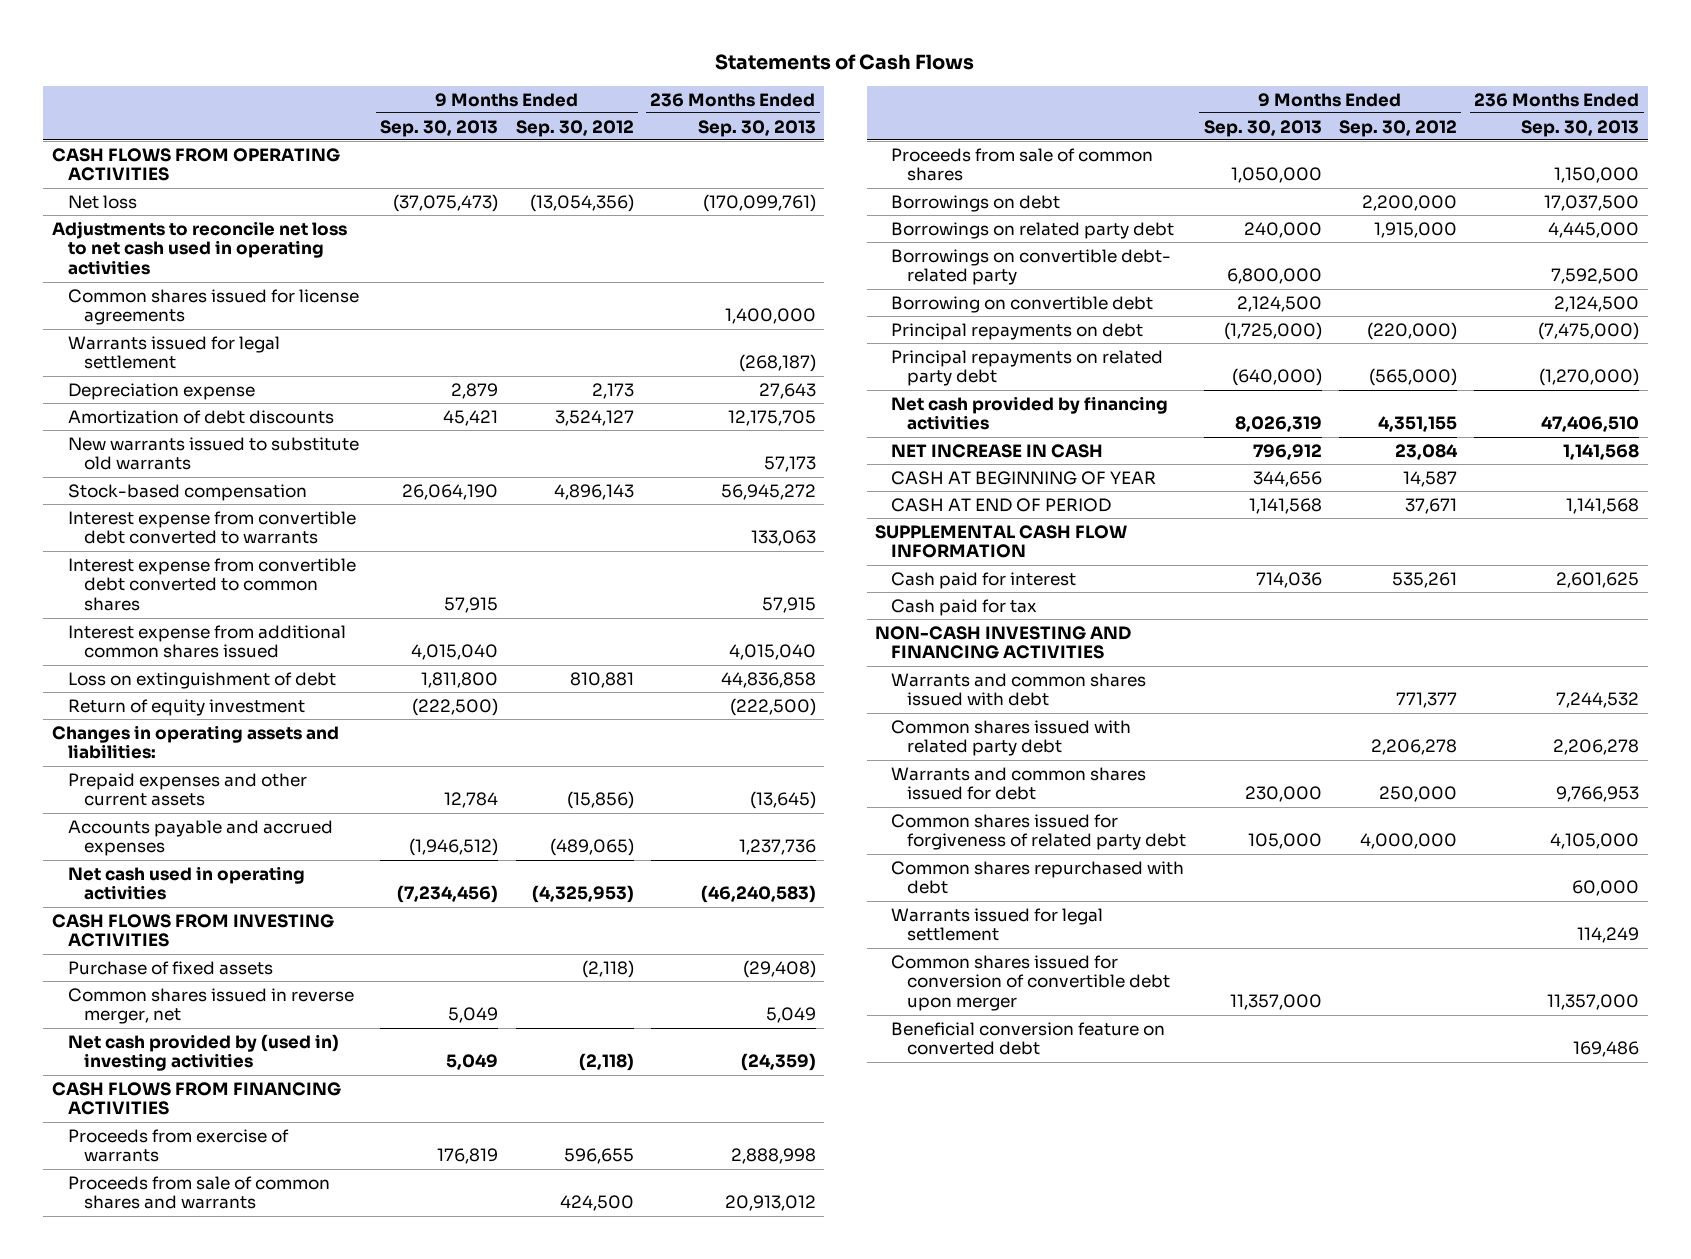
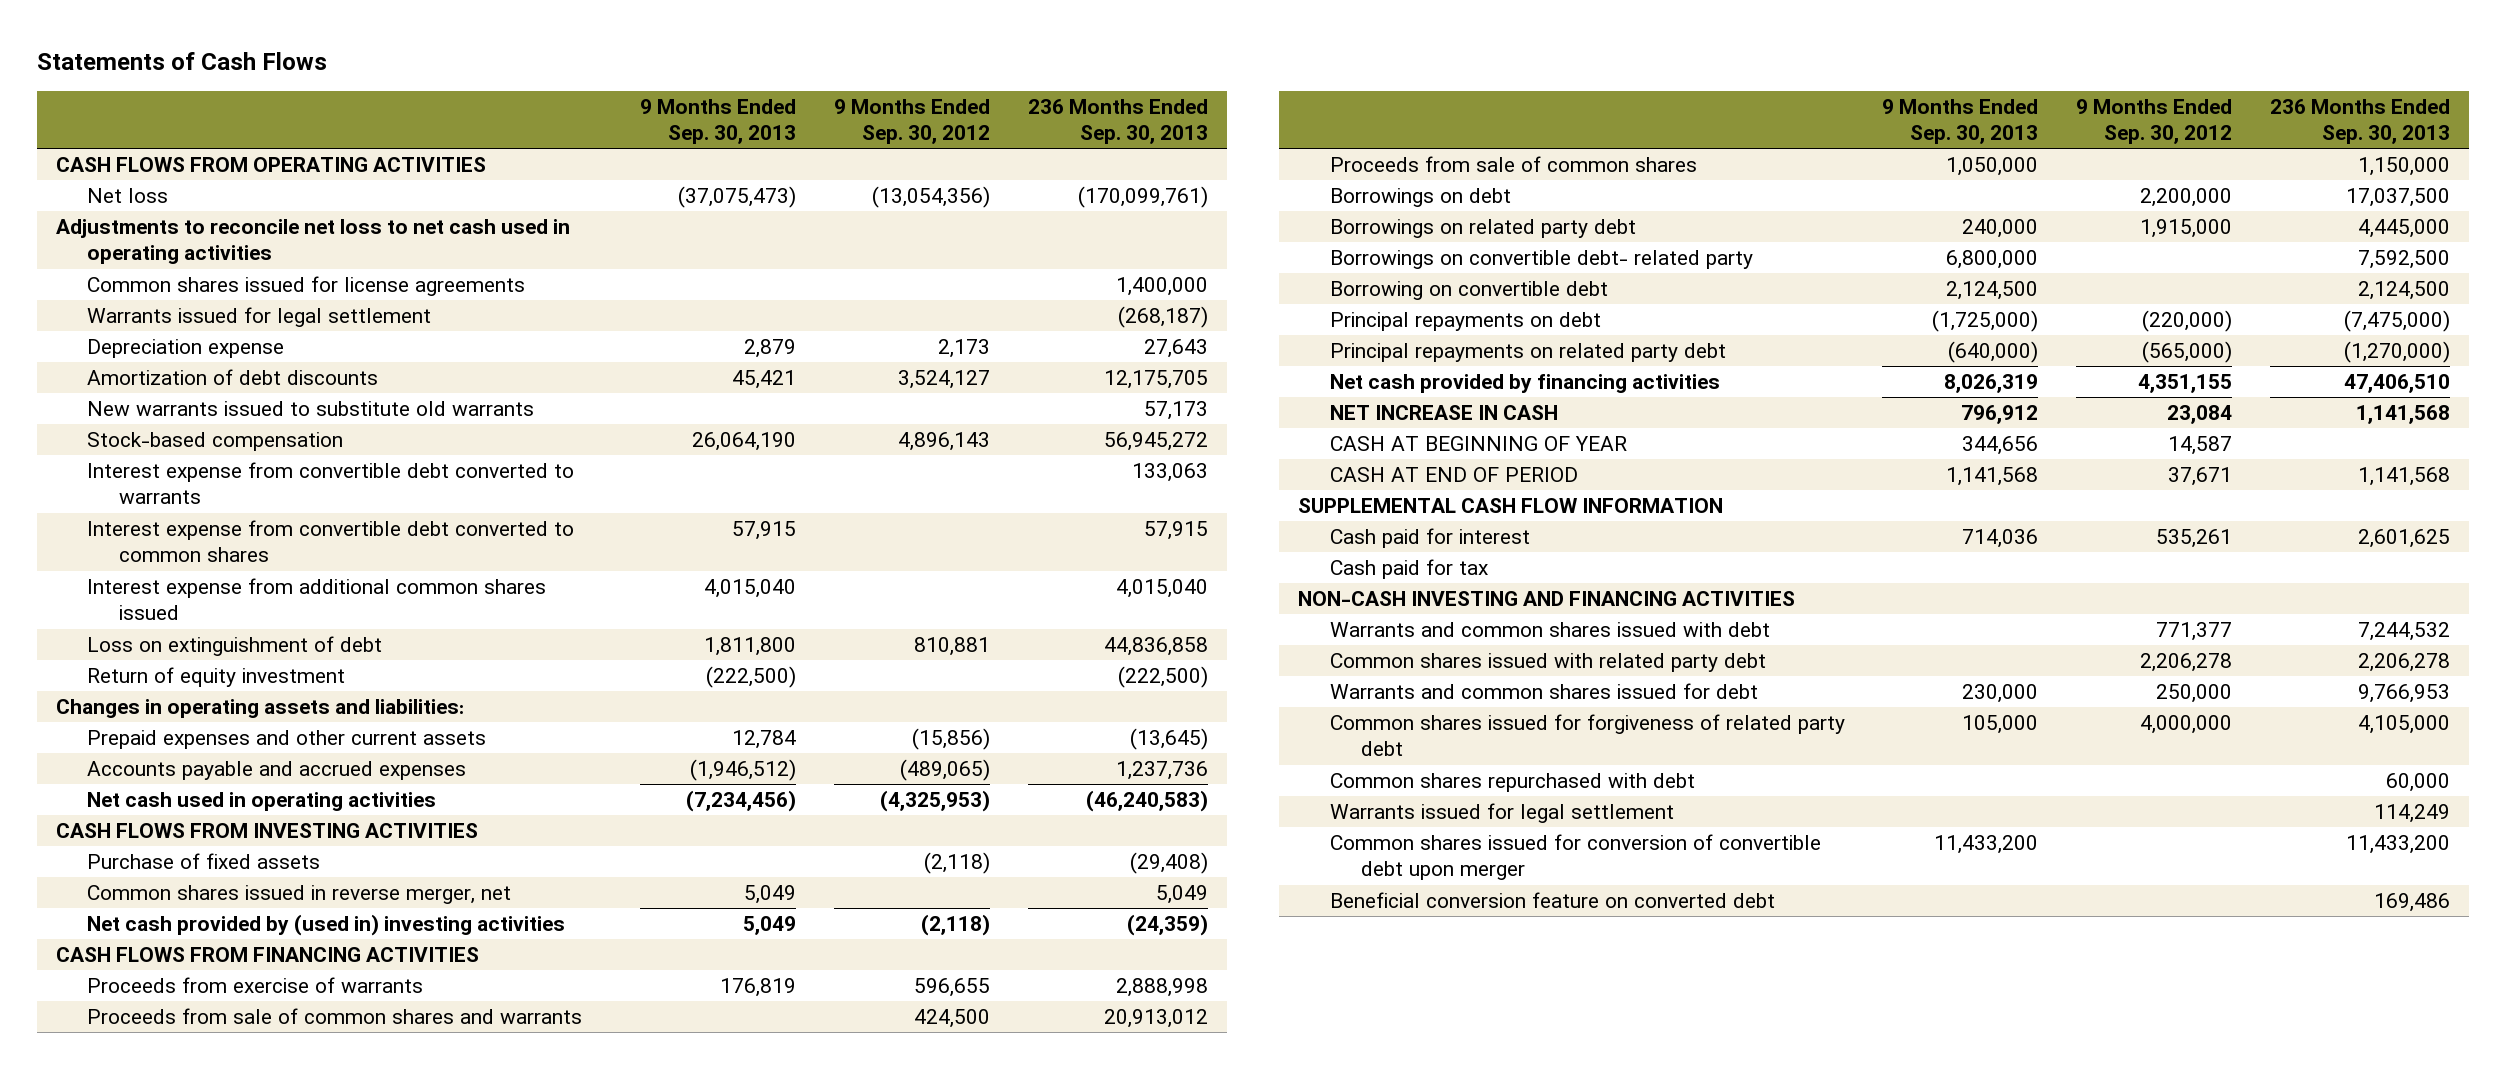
- Common shares issued for conversion of convertible debt upon merger | 11,357,000 | | 11,357,000
+ Common shares issued for conversion of convertible debt upon merger | 11,433,200 | | 11,433,200

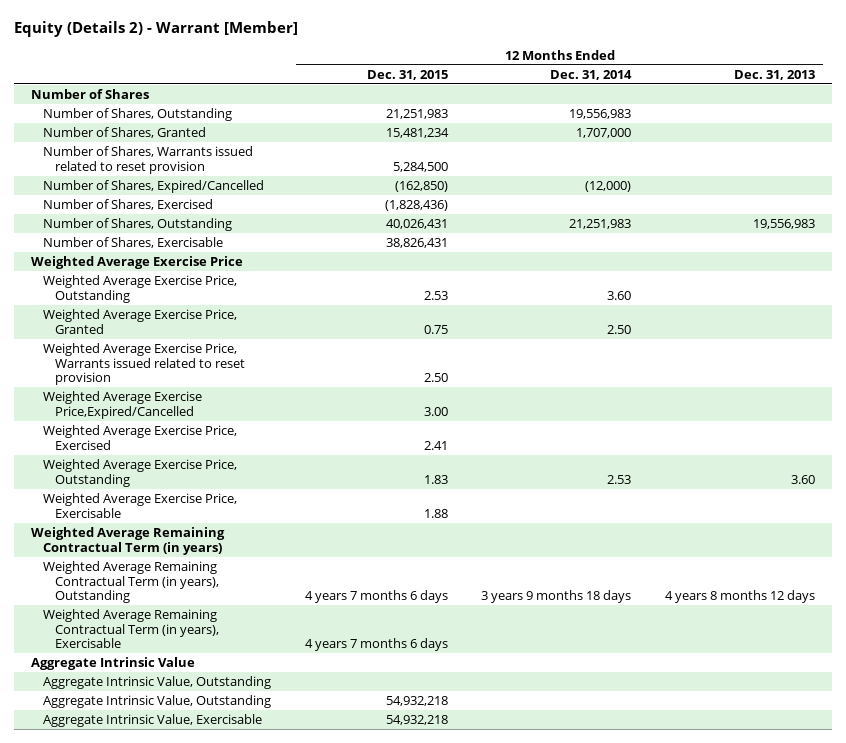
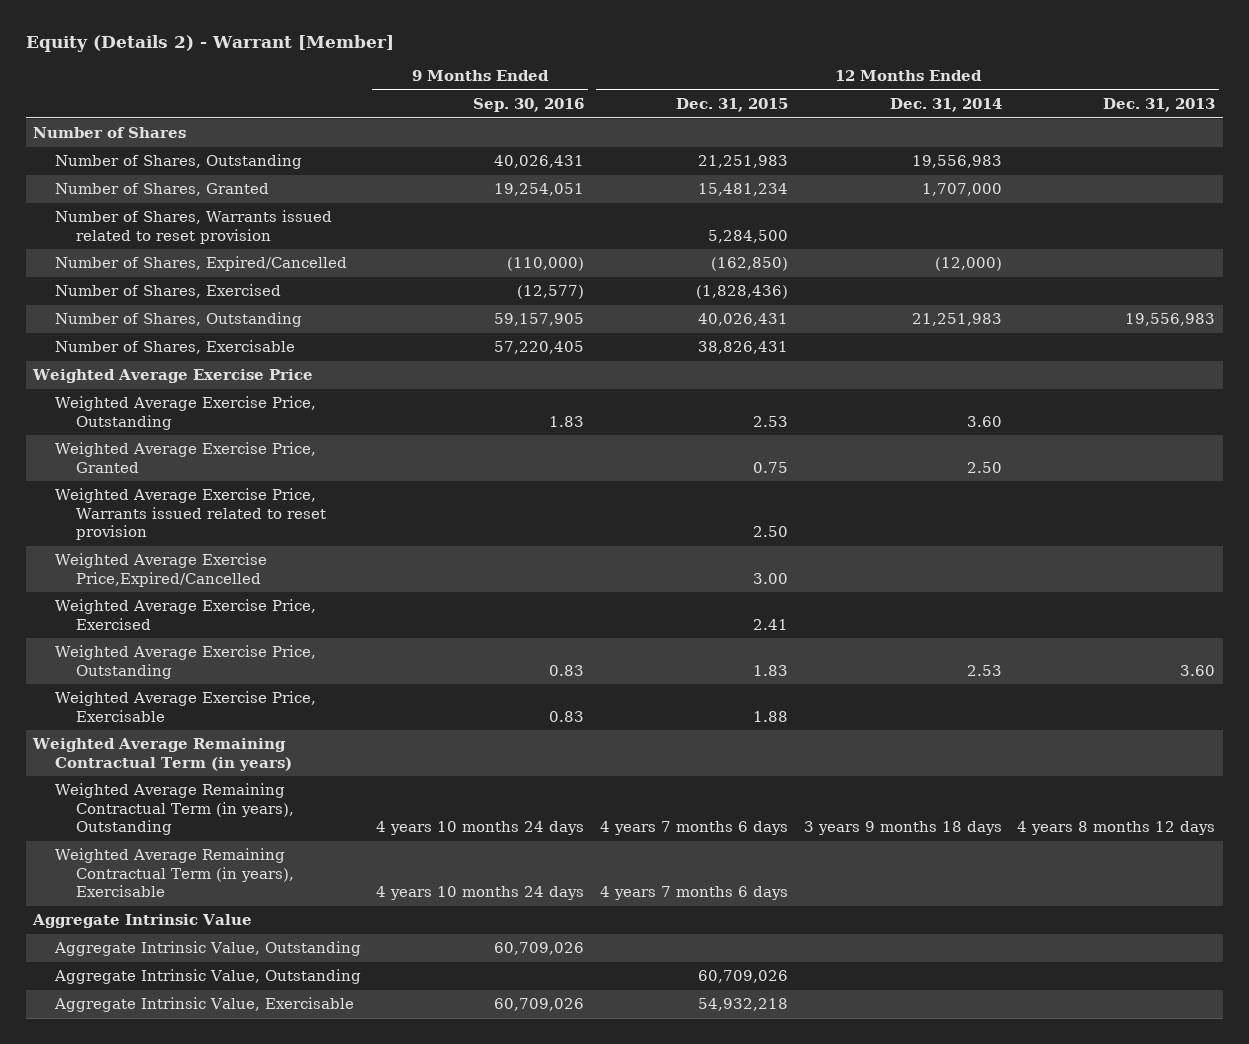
- | 12 Months Ended Dec. 31, 2015 | 12 Months Ended Dec. 31, 2014 | 12 Months Ended Dec. 31, 2013
+ | 9 Months Ended Sep. 30, 2016 | 12 Months Ended Dec. 31, 2015 | 12 Months Ended Dec. 31, 2014 | 12 Months Ended Dec. 31, 2013
- Aggregate Intrinsic Value, Outstanding | 54,932,218 | |
+ Aggregate Intrinsic Value, Outstanding | | 60,709,026 | |

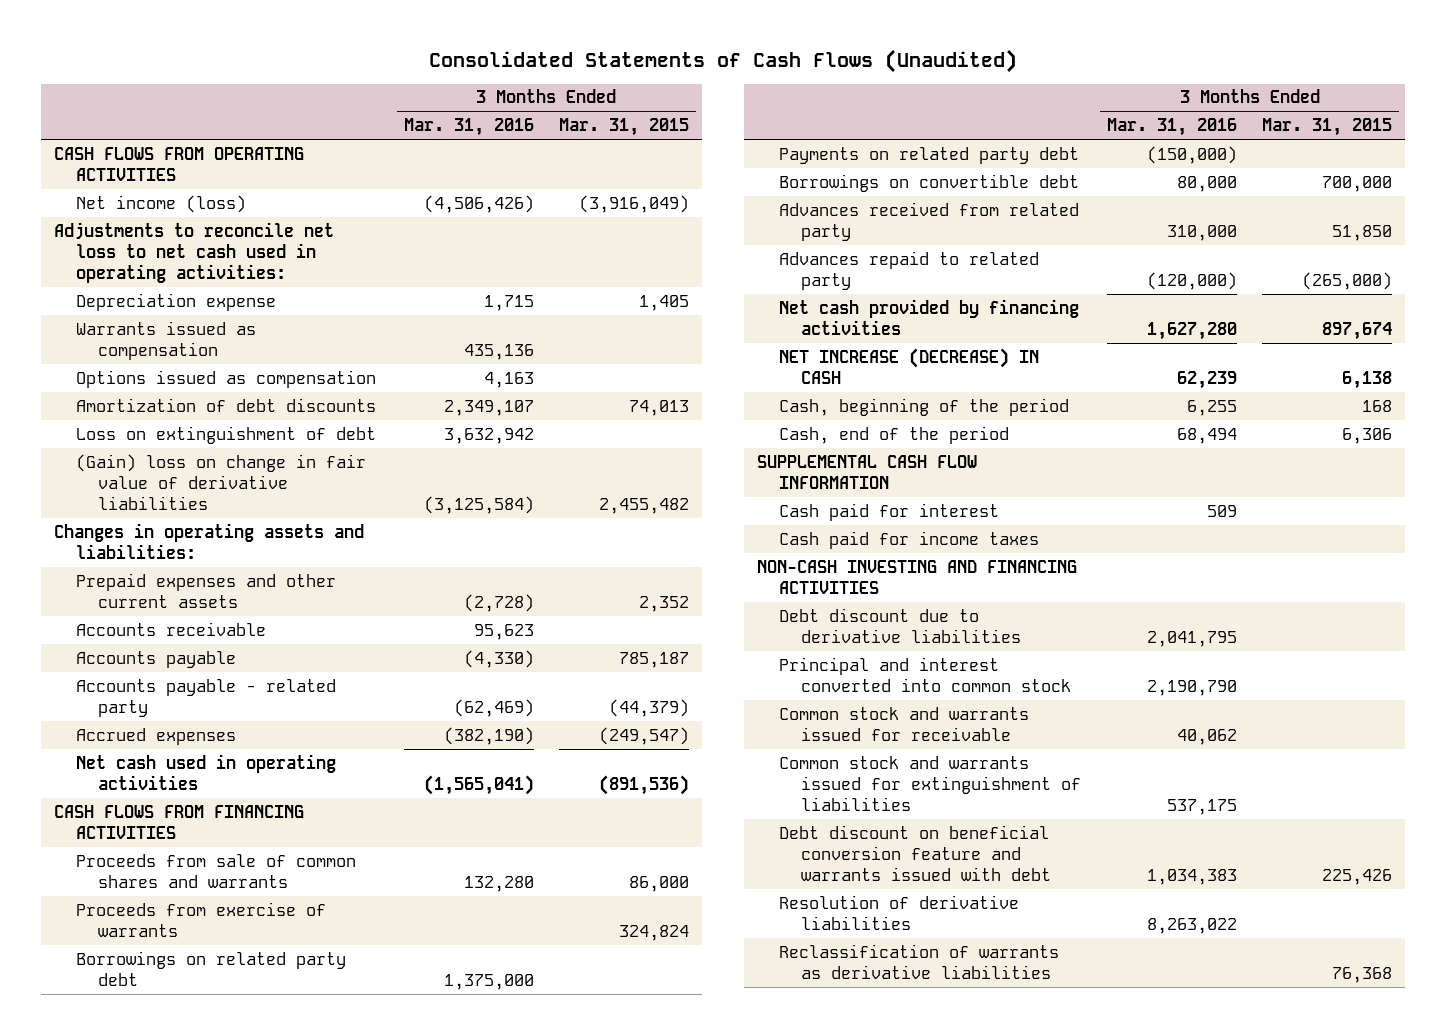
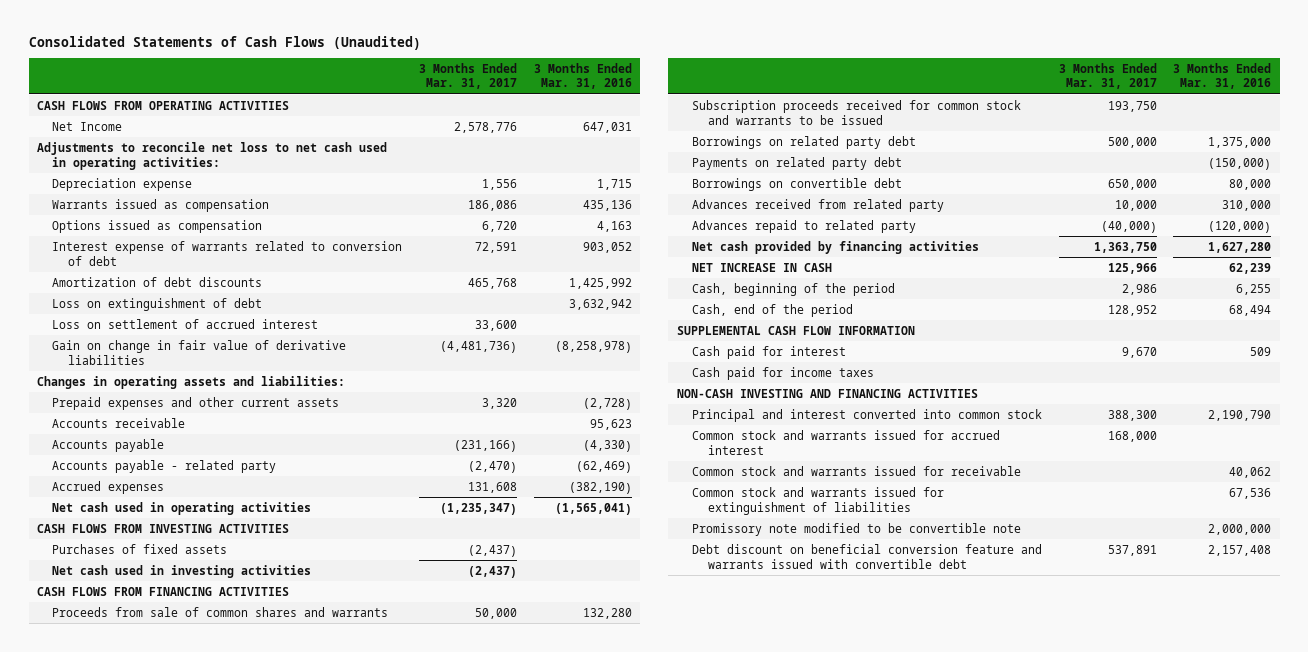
- | 3 Months Ended Mar. 31, 2016 | 3 Months Ended Mar. 31, 2015
+ | 3 Months Ended Mar. 31, 2017 | 3 Months Ended Mar. 31, 2016
- Net income (loss) | (4,506,426) | (3,916,049)
+ Net Income | 2,578,776 | 647,031
- Amortization of debt discounts | 2,349,107 | 74,013
+ Interest expense of warrants related to conversion of debt | 72,591 | 903,052
+ Amortization of debt discounts | 465,768 | 1,425,992
- (Gain) loss on change in fair value of derivative liabilities | (3,125,584) | 2,455,482
+ Loss on settlement of accrued interest | 33,600 |
+ Gain on change in fair value of derivative liabilities | (4,481,736) | (8,258,978)
+ CASH FLOWS FROM INVESTING ACTIVITIES
+ Purchases of fixed assets | (2,437) |
+ Net cash used in investing activities | (2,437) |
- Proceeds from exercise of warrants | | 324,824
+ Subscription proceeds received for common stock and warrants to be issued | 193,750 |
- NET INCREASE (DECREASE) IN CASH | 62,239 | 6,138
+ NET INCREASE IN CASH | 125,966 | 62,239
- Debt discount due to derivative liabilities | 2,041,795 |
+ Common stock and warrants issued for accrued interest | 168,000 |
- Common stock and warrants issued for extinguishment of liabilities | 537,175 |
- Debt discount on beneficial conversion feature and warrants issued with debt | 1,034,383 | 225,426
- Resolution of derivative liabilities | 8,263,022 |
- Reclassification of warrants as derivative liabilities | | 76,368
+ Common stock and warrants issued for extinguishment of liabilities | | 67,536
+ Promissory note modified to be convertible note | | 2,000,000
+ Debt discount on beneficial conversion feature and warrants issued with convertible debt | 537,891 | 2,157,408

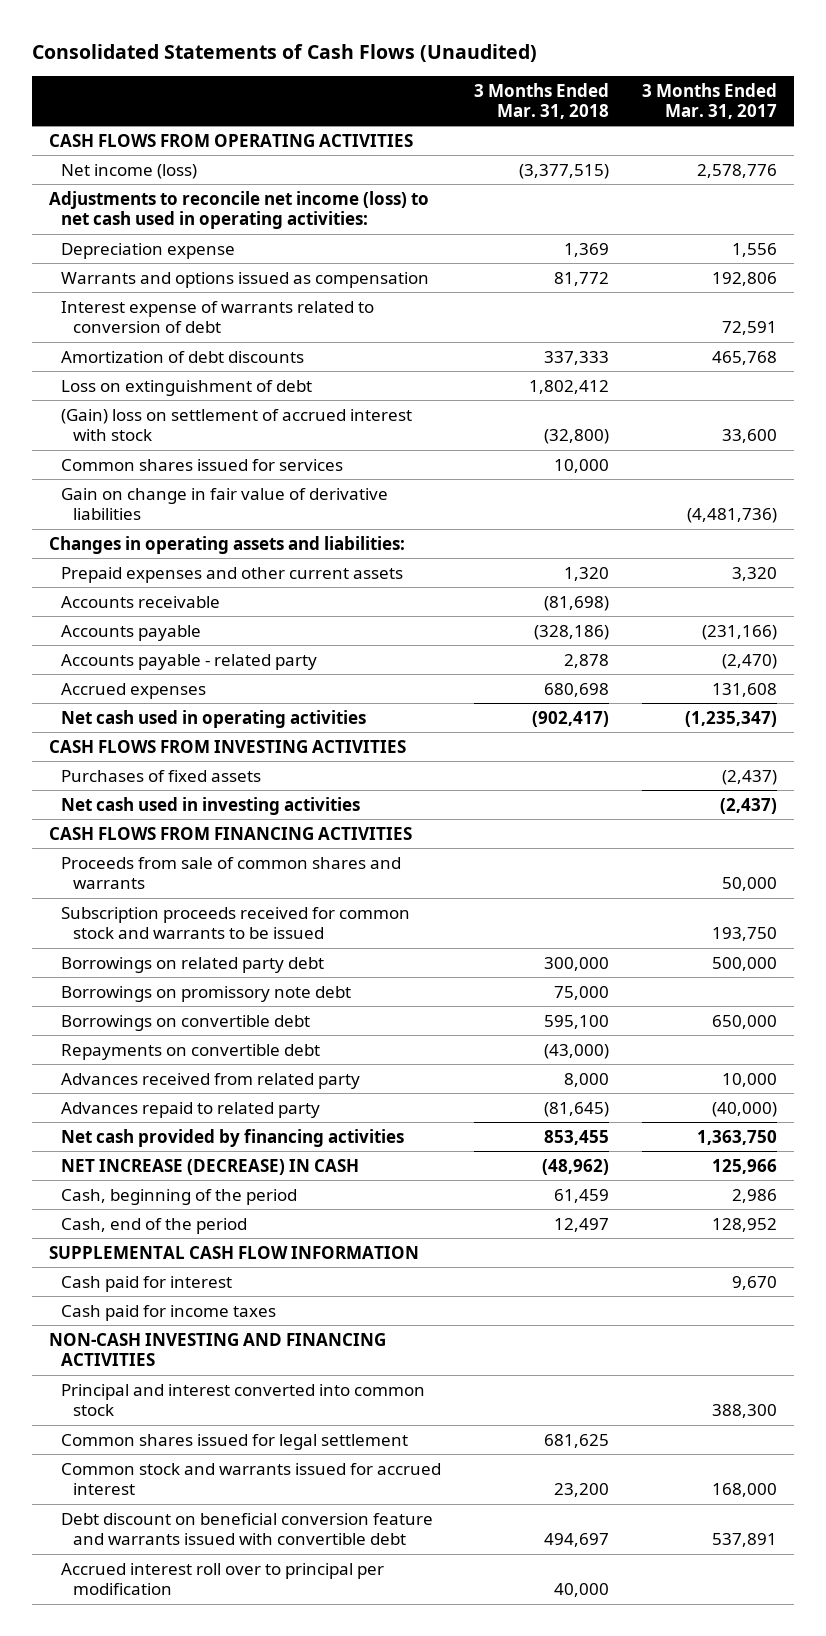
- | 3 Months Ended Mar. 31, 2017 | 3 Months Ended Mar. 31, 2016
+ | 3 Months Ended Mar. 31, 2018 | 3 Months Ended Mar. 31, 2017
- Net Income | 2,578,776 | 647,031
- Adjustments to reconcile net loss to net cash used in operating activities:
+ Net income (loss) | (3,377,515) | 2,578,776
+ Adjustments to reconcile net income (loss) to net cash used in operating activities:
- Warrants issued as compensation | 186,086 | 435,136
- Options issued as compensation | 6,720 | 4,163
+ Warrants and options issued as compensation | 81,772 | 192,806
- Loss on settlement of accrued interest | 33,600 |
+ (Gain) loss on settlement of accrued interest with stock | (32,800) | 33,600
+ Common shares issued for services | 10,000 |
- Payments on related party debt | | (150,000)
+ Borrowings on promissory note debt | 75,000 |
+ Repayments on convertible debt | (43,000) |
- NET INCREASE IN CASH | 125,966 | 62,239
+ NET INCREASE (DECREASE) IN CASH | (48,962) | 125,966
+ Common shares issued for legal settlement | 681,625 |
- Common stock and warrants issued for receivable | | 40,062
- Common stock and warrants issued for extinguishment of liabilities | | 67,536
- Promissory note modified to be convertible note | | 2,000,000
+ Accrued interest roll over to principal per modification | 40,000 |

